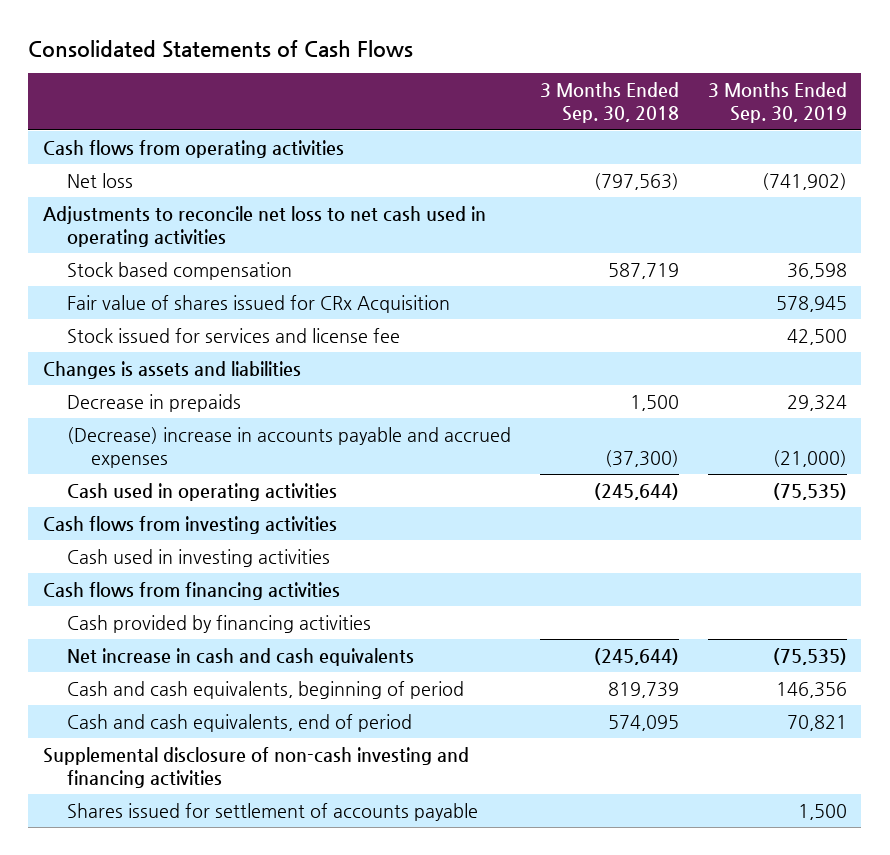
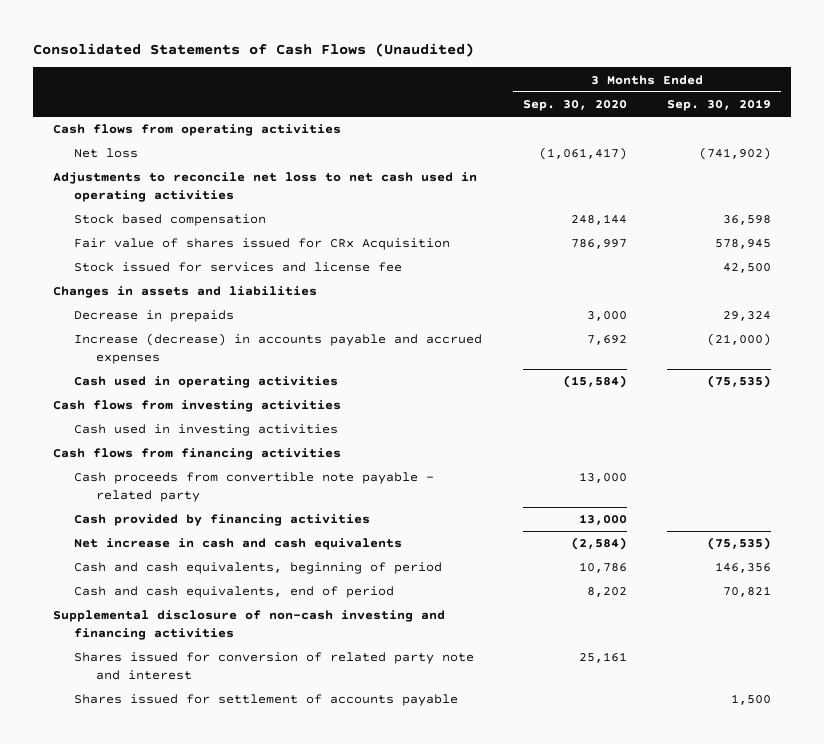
- Consolidated Statements of Cash Flows
+ Consolidated Statements of Cash Flows (Unaudited)
- | 3 Months Ended Sep. 30, 2018 | 3 Months Ended Sep. 30, 2019
+ | 3 Months Ended Sep. 30, 2020 | 3 Months Ended Sep. 30, 2019
- Changes is assets and liabilities
+ Changes in assets and liabilities
- (Decrease) increase in accounts payable and accrued expenses | (37,300) | (21,000)
+ Increase (decrease) in accounts payable and accrued expenses | 7,692 | (21,000)
+ Cash proceeds from convertible note payable - related party | 13,000 |
+ Shares issued for conversion of related party note and interest | 25,161 |

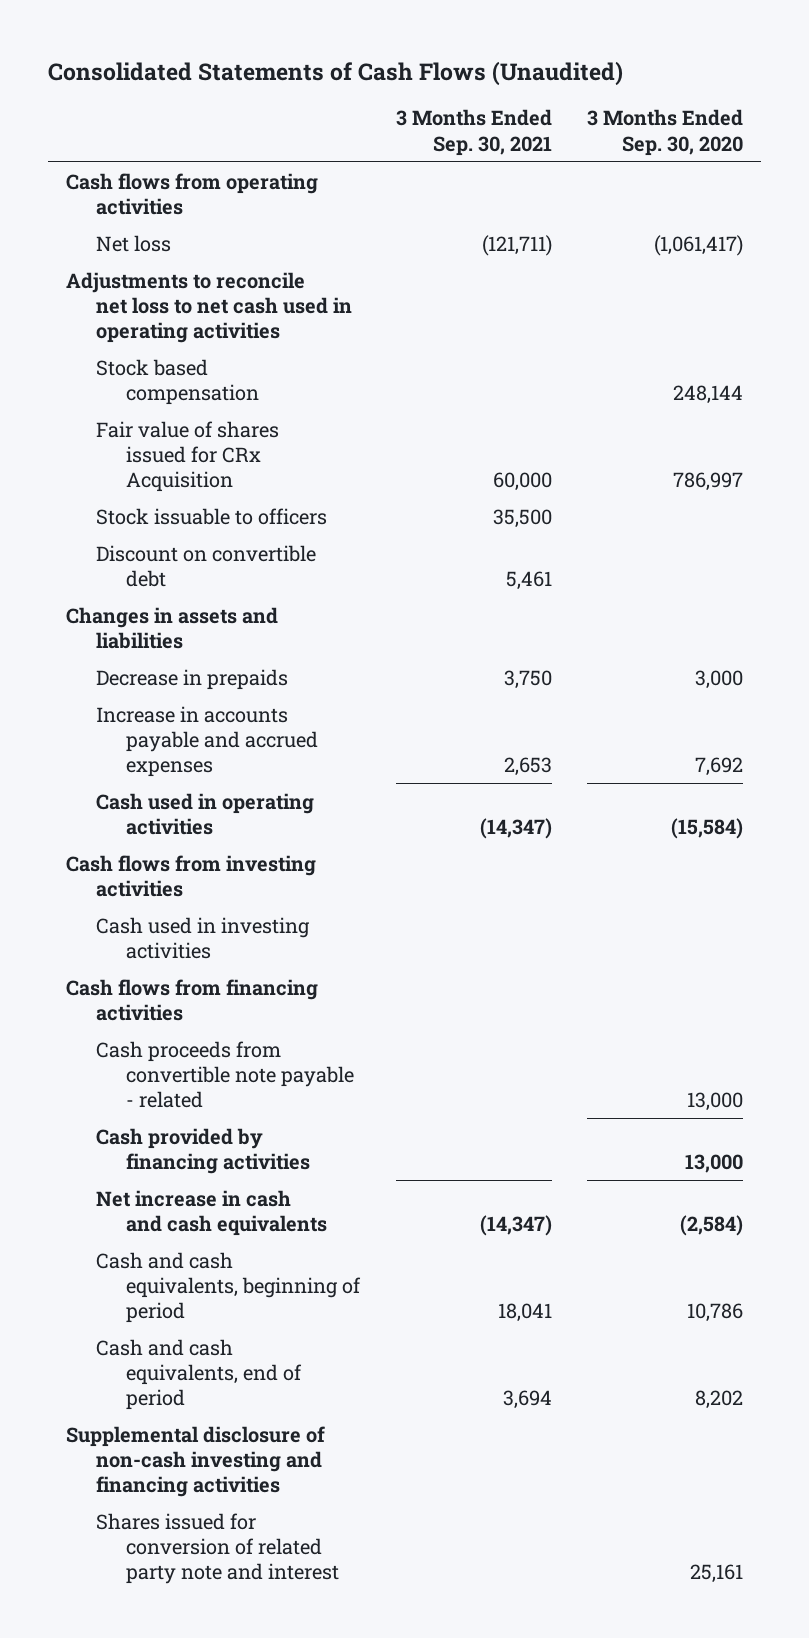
- | 3 Months Ended Sep. 30, 2020 | 3 Months Ended Sep. 30, 2019
+ | 3 Months Ended Sep. 30, 2021 | 3 Months Ended Sep. 30, 2020
- Stock issued for services and license fee | | 42,500
+ Stock issuable to officers | 35,500 |
+ Discount on convertible debt | 5,461 |
- Increase (decrease) in accounts payable and accrued expenses | 7,692 | (21,000)
+ Increase in accounts payable and accrued expenses | 2,653 | 7,692
- Cash proceeds from convertible note payable - related party | 13,000 |
+ Cash proceeds from convertible note payable - related | | 13,000
- Shares issued for settlement of accounts payable | | 1,500

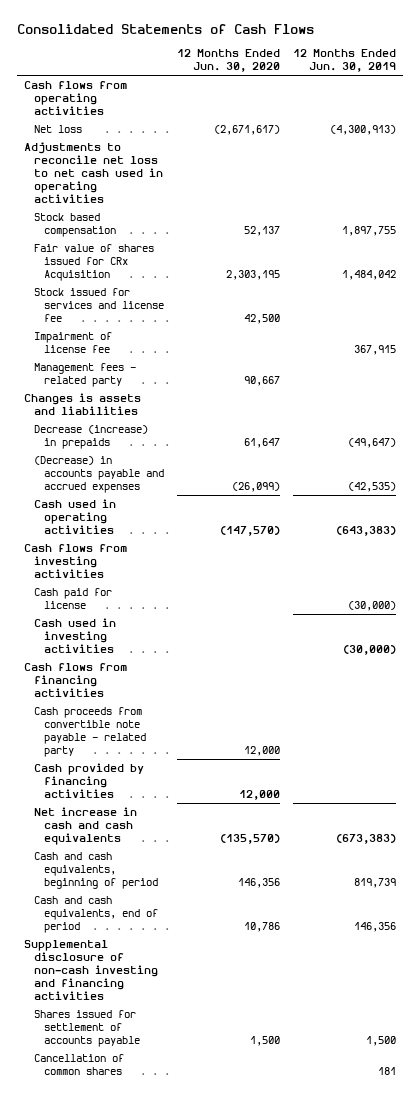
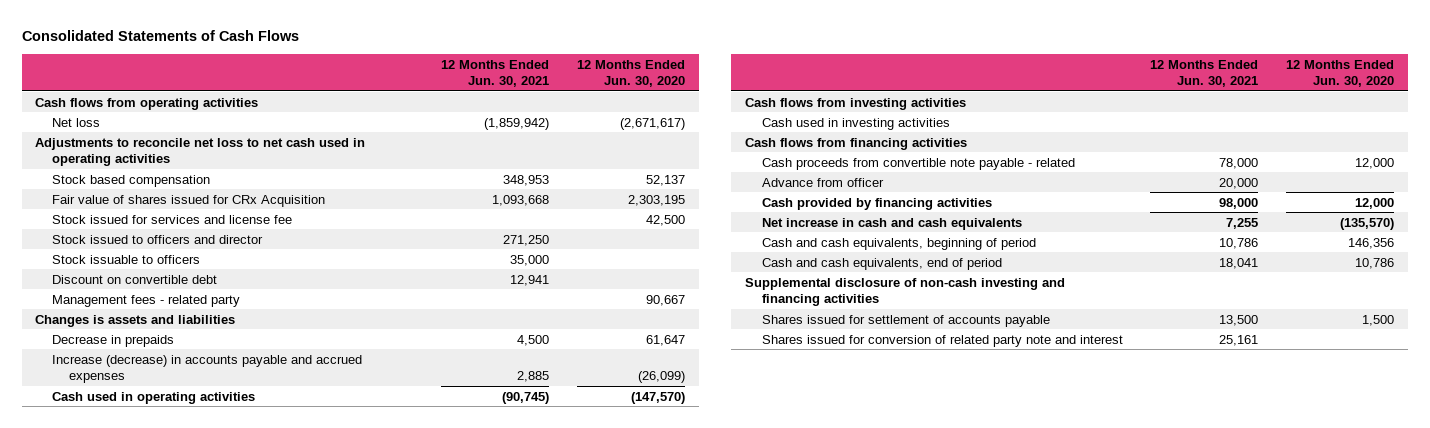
- | 12 Months Ended Jun. 30, 2020 | 12 Months Ended Jun. 30, 2019
+ | 12 Months Ended Jun. 30, 2021 | 12 Months Ended Jun. 30, 2020
- Impairment of license fee | | 367,915
+ Stock issued to officers and director | 271,250 |
+ Stock issuable to officers | 35,000 |
+ Discount on convertible debt | 12,941 |
- Decrease (increase) in prepaids | 61,647 | (49,647)
- (Decrease) in accounts payable and accrued expenses | (26,099) | (42,535)
+ Decrease in prepaids | 4,500 | 61,647
+ Increase (decrease) in accounts payable and accrued expenses | 2,885 | (26,099)
- Cash paid for license | | (30,000)
- Cash proceeds from convertible note payable - related party | 12,000 |
+ Cash proceeds from convertible note payable - related | 78,000 | 12,000
+ Advance from officer | 20,000 |
- Cancellation of common shares | | 181
+ Shares issued for conversion of related party note and interest | 25,161 |

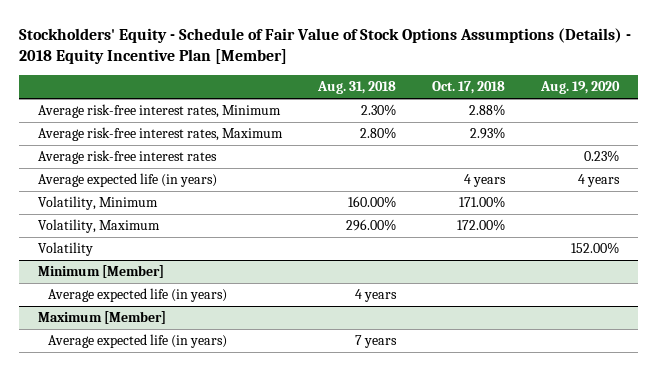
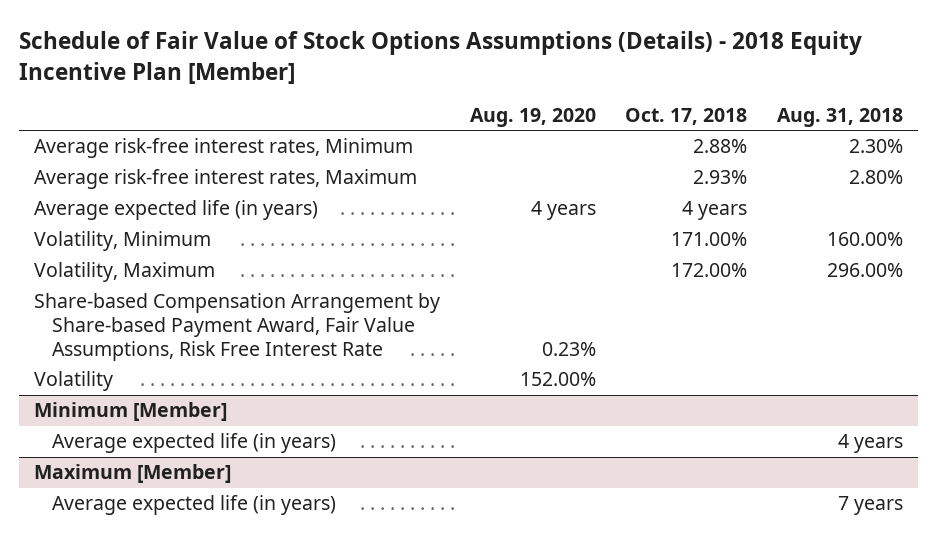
- Stockholders' Equity - Schedule of Fair Value of Stock Options Assumptions (Details) - 2018 Equity Incentive Plan [Member]
+ Schedule of Fair Value of Stock Options Assumptions (Details) - 2018 Equity Incentive Plan [Member]
- | Aug. 31, 2018 | Oct. 17, 2018 | Aug. 19, 2020
+ | Aug. 19, 2020 | Oct. 17, 2018 | Aug. 31, 2018
- Average risk-free interest rates | | | 0.23%
+ Share-based Compensation Arrangement by Share-based Payment Award, Fair Value Assumptions, Risk Free Interest Rate | 0.23% | |

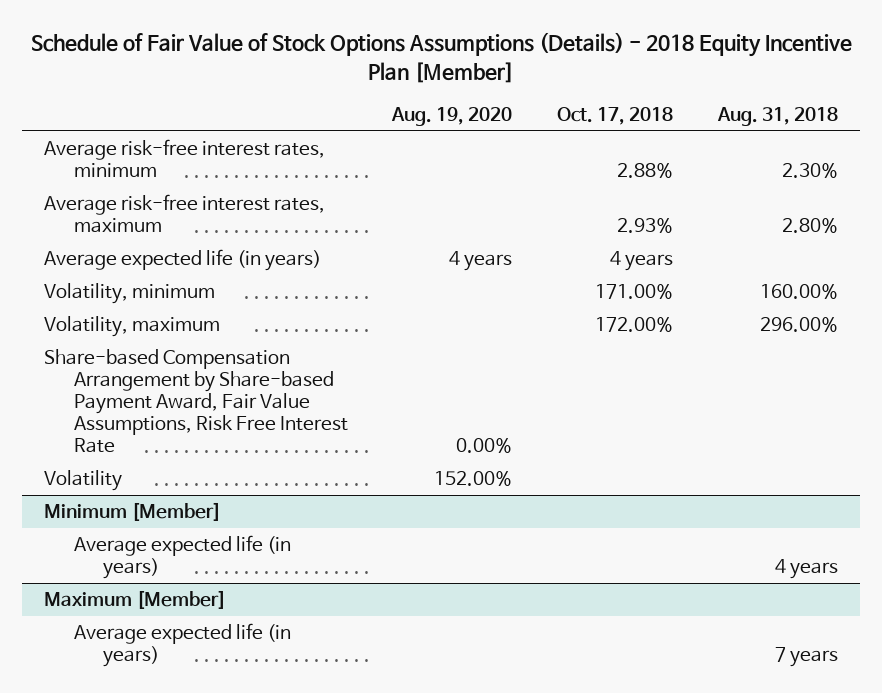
- Average risk-free interest rates, Minimum | | 2.88% | 2.30%
- Average risk-free interest rates, Maximum | | 2.93% | 2.80%
+ Average risk-free interest rates, minimum | | 2.88% | 2.30%
+ Average risk-free interest rates, maximum | | 2.93% | 2.80%
- Volatility, Minimum | | 171.00% | 160.00%
- Volatility, Maximum | | 172.00% | 296.00%
- Share-based Compensation Arrangement by Share-based Payment Award, Fair Value Assumptions, Risk Free Interest Rate | 0.23% | |
+ Volatility, minimum | | 171.00% | 160.00%
+ Volatility, maximum | | 172.00% | 296.00%
+ Share-based Compensation Arrangement by Share-based Payment Award, Fair Value Assumptions, Risk Free Interest Rate | 0.00% | |

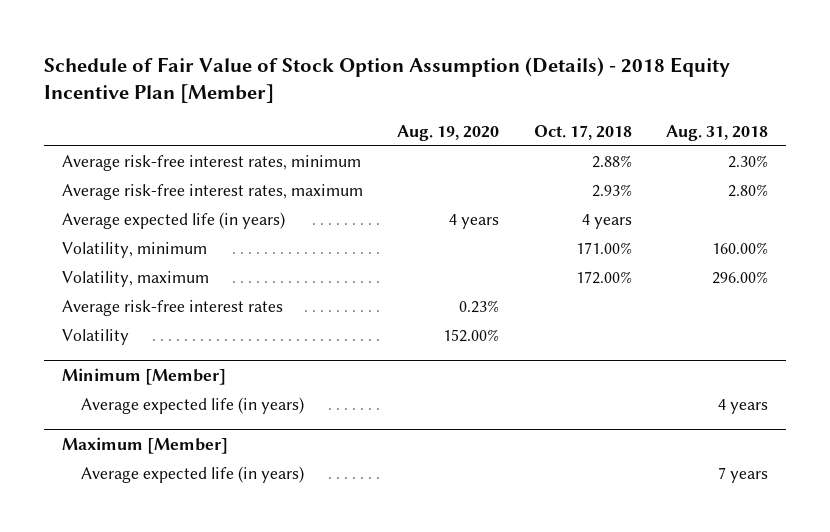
- Schedule of Fair Value of Stock Options Assumptions (Details) - 2018 Equity Incentive Plan [Member]
+ Schedule of Fair Value of Stock Option Assumption (Details) - 2018 Equity Incentive Plan [Member]
- Share-based Compensation Arrangement by Share-based Payment Award, Fair Value Assumptions, Risk Free Interest Rate | 0.00% | |
+ Average risk-free interest rates | 0.23% | |

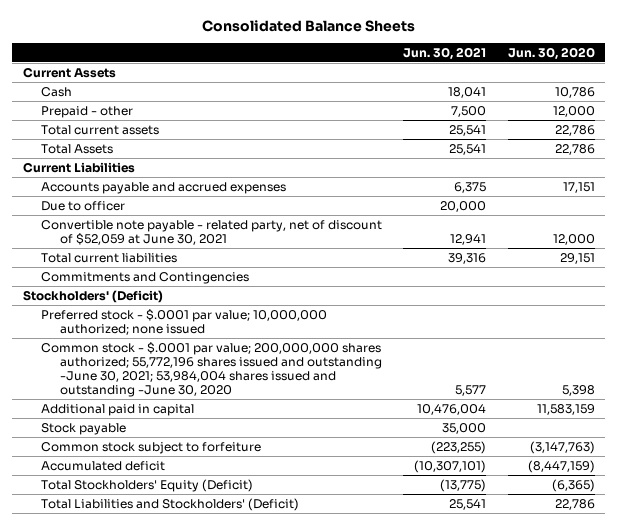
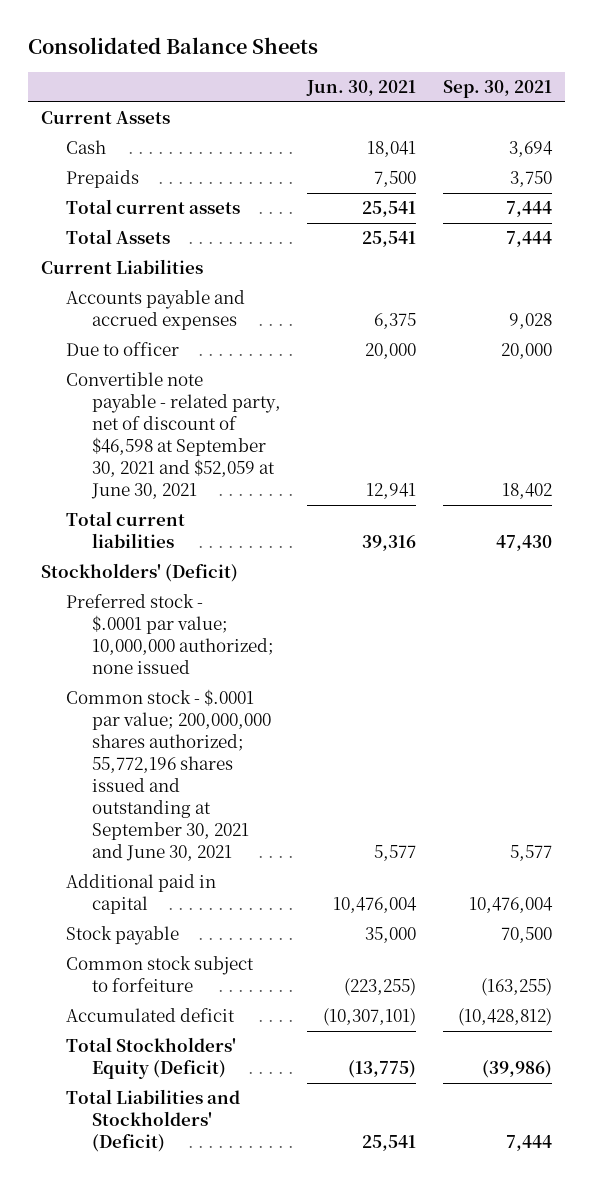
- | Jun. 30, 2021 | Jun. 30, 2020
+ | Jun. 30, 2021 | Sep. 30, 2021
- Prepaid - other | 7,500 | 12,000
+ Prepaids | 7,500 | 3,750
- Convertible note payable - related party, net of discount of $52,059 at June 30, 2021 | 12,941 | 12,000
+ Convertible note payable - related party, net of discount of $46,598 at September 30, 2021 and $52,059 at June 30, 2021 | 12,941 | 18,402
- Commitments and Contingencies
- Common stock - $.0001 par value; 200,000,000 shares authorized; 55,772,196 shares issued and outstanding -June 30, 2021; 53,984,004 shares issued and outstanding -June 30, 2020 | 5,577 | 5,398
+ Common stock - $.0001 par value; 200,000,000 shares authorized; 55,772,196 shares issued and outstanding at September 30, 2021 and June 30, 2021 | 5,577 | 5,577

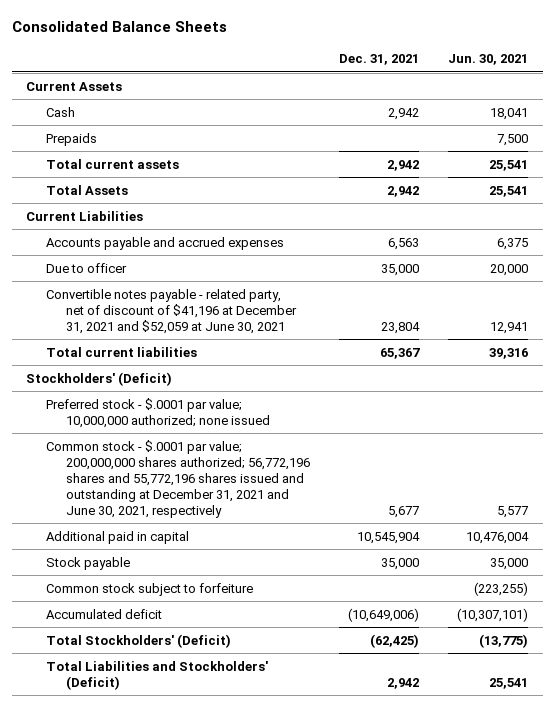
- | Jun. 30, 2021 | Sep. 30, 2021
+ | Dec. 31, 2021 | Jun. 30, 2021
- Convertible note payable - related party, net of discount of $46,598 at September 30, 2021 and $52,059 at June 30, 2021 | 12,941 | 18,402
+ Convertible notes payable - related party, net of discount of $41,196 at December 31, 2021 and $52,059 at June 30, 2021 | 23,804 | 12,941
- Common stock - $.0001 par value; 200,000,000 shares authorized; 55,772,196 shares issued and outstanding at September 30, 2021 and June 30, 2021 | 5,577 | 5,577
+ Common stock - $.0001 par value; 200,000,000 shares authorized; 56,772,196 shares and 55,772,196 shares issued and outstanding at December 31, 2021 and June 30, 2021, respectively | 5,677 | 5,577
- Total Stockholders' Equity (Deficit) | (13,775) | (39,986)
+ Total Stockholders' (Deficit) | (62,425) | (13,775)

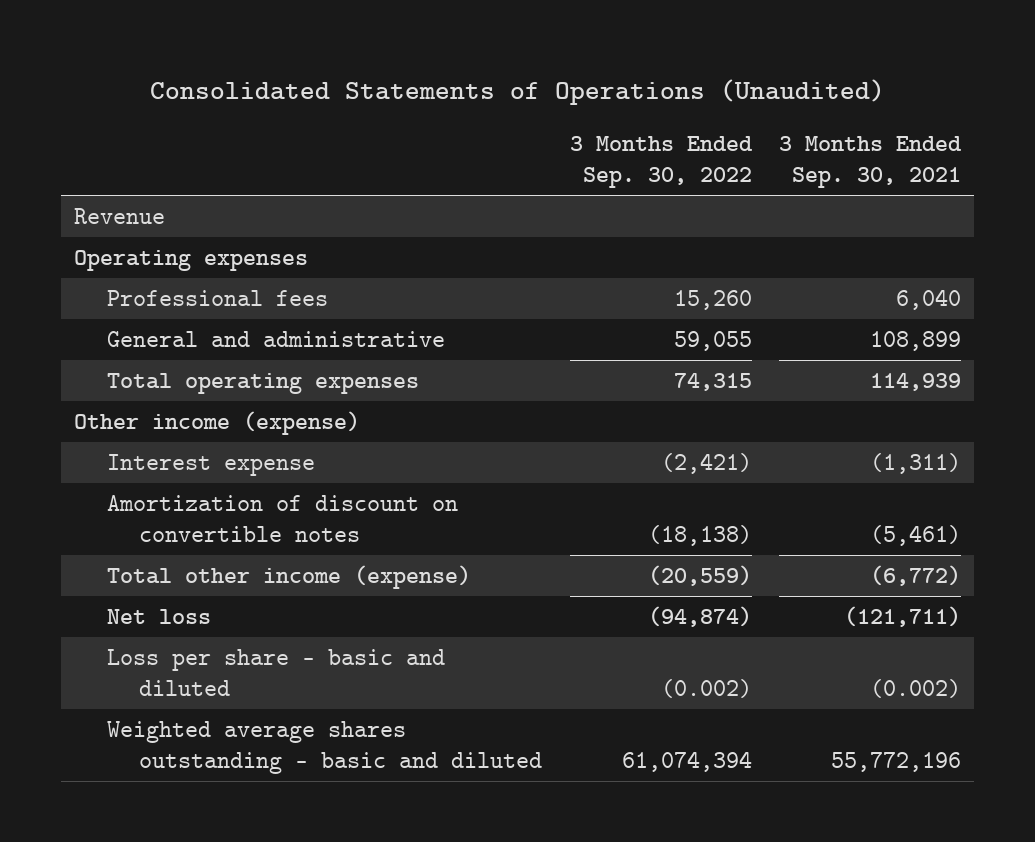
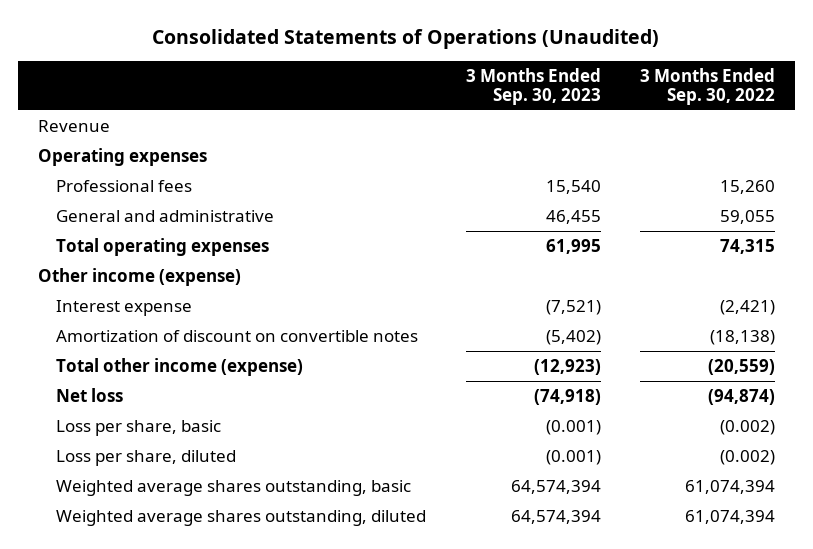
- | 3 Months Ended Sep. 30, 2022 | 3 Months Ended Sep. 30, 2021
+ | 3 Months Ended Sep. 30, 2023 | 3 Months Ended Sep. 30, 2022
- Loss per share - basic and diluted | (0.002) | (0.002)
- Weighted average shares outstanding - basic and diluted | 61,074,394 | 55,772,196
+ Loss per share, basic | (0.001) | (0.002)
+ Loss per share, diluted | (0.001) | (0.002)
+ Weighted average shares outstanding, basic | 64,574,394 | 61,074,394
+ Weighted average shares outstanding, diluted | 64,574,394 | 61,074,394

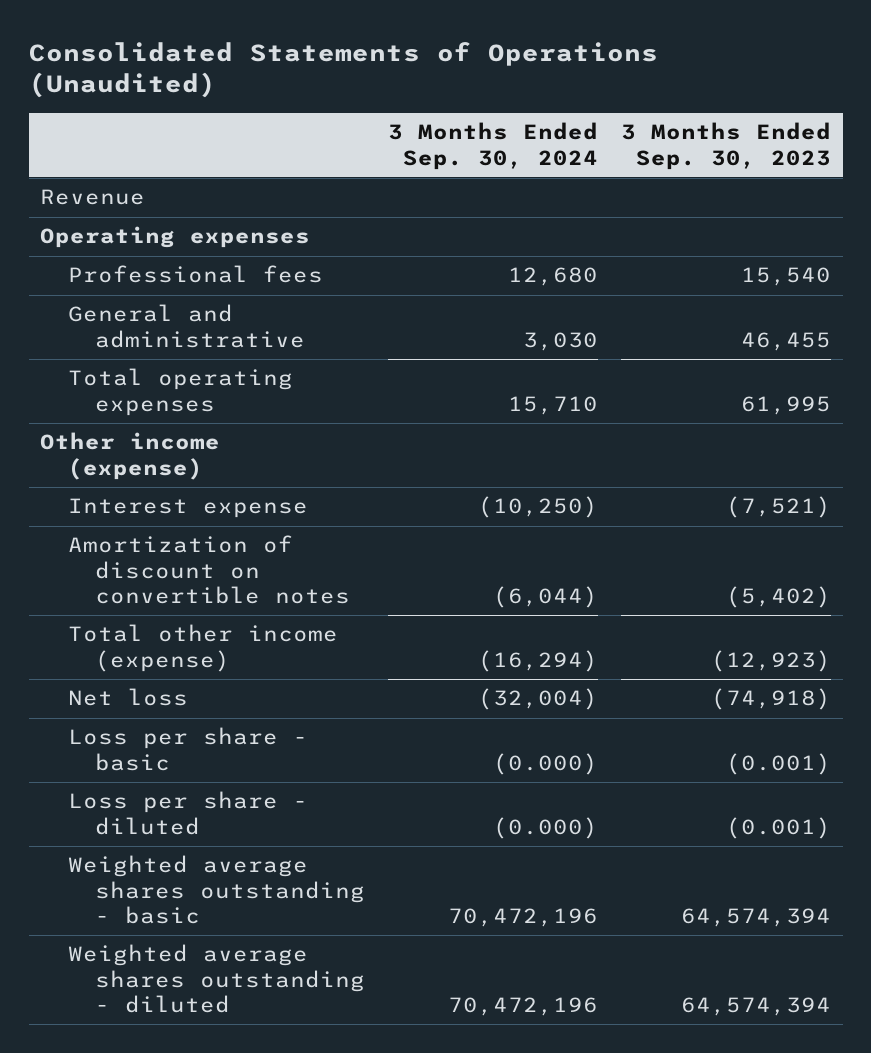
- | 3 Months Ended Sep. 30, 2023 | 3 Months Ended Sep. 30, 2022
+ | 3 Months Ended Sep. 30, 2024 | 3 Months Ended Sep. 30, 2023
- Loss per share, basic | (0.001) | (0.002)
- Loss per share, diluted | (0.001) | (0.002)
- Weighted average shares outstanding, basic | 64,574,394 | 61,074,394
- Weighted average shares outstanding, diluted | 64,574,394 | 61,074,394
+ Loss per share - basic | (0.000) | (0.001)
+ Loss per share - diluted | (0.000) | (0.001)
+ Weighted average shares outstanding - basic | 70,472,196 | 64,574,394
+ Weighted average shares outstanding - diluted | 70,472,196 | 64,574,394

